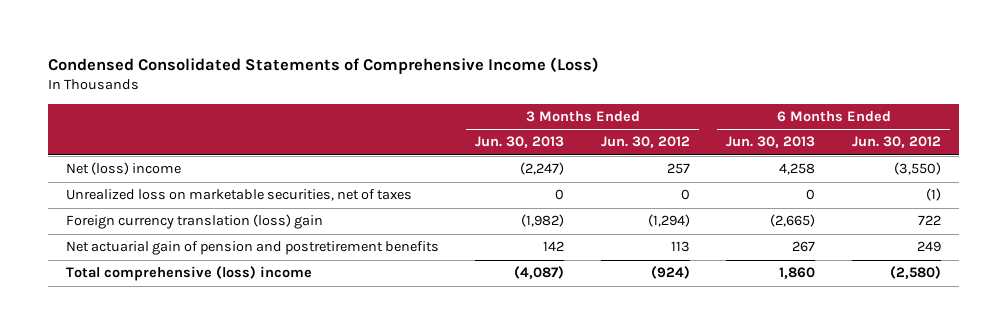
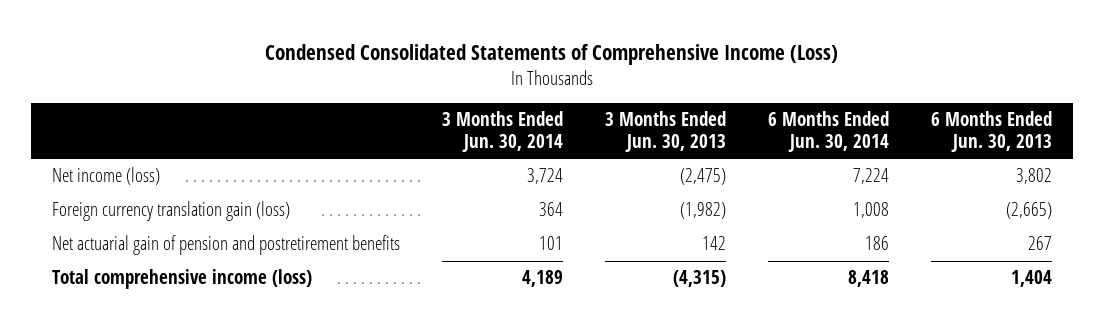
- | 3 Months Ended Jun. 30, 2013 | 3 Months Ended Jun. 30, 2012 | 6 Months Ended Jun. 30, 2013 | 6 Months Ended Jun. 30, 2012
+ | 3 Months Ended Jun. 30, 2014 | 3 Months Ended Jun. 30, 2013 | 6 Months Ended Jun. 30, 2014 | 6 Months Ended Jun. 30, 2013
- Net (loss) income | (2,247) | 257 | 4,258 | (3,550)
- Unrealized loss on marketable securities, net of taxes | 0 | 0 | 0 | (1)
- Foreign currency translation (loss) gain | (1,982) | (1,294) | (2,665) | 722
+ Net income (loss) | 3,724 | (2,475) | 7,224 | 3,802
+ Foreign currency translation gain (loss) | 364 | (1,982) | 1,008 | (2,665)
- Total comprehensive (loss) income | (4,087) | (924) | 1,860 | (2,580)
+ Total comprehensive income (loss) | 4,189 | (4,315) | 8,418 | 1,404

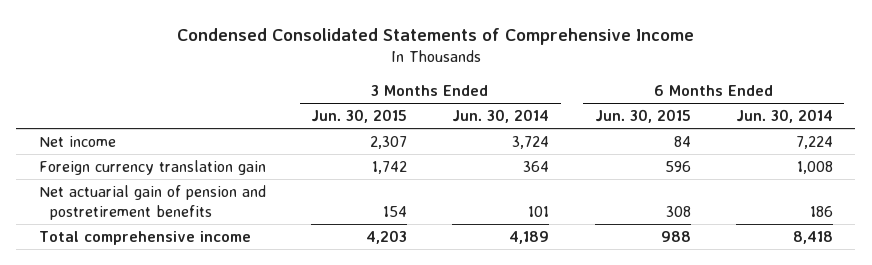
- Condensed Consolidated Statements of Comprehensive Income (Loss)
+ Condensed Consolidated Statements of Comprehensive Income
- | 3 Months Ended Jun. 30, 2014 | 3 Months Ended Jun. 30, 2013 | 6 Months Ended Jun. 30, 2014 | 6 Months Ended Jun. 30, 2013
+ | 3 Months Ended Jun. 30, 2015 | 3 Months Ended Jun. 30, 2014 | 6 Months Ended Jun. 30, 2015 | 6 Months Ended Jun. 30, 2014
- Net income (loss) | 3,724 | (2,475) | 7,224 | 3,802
- Foreign currency translation gain (loss) | 364 | (1,982) | 1,008 | (2,665)
+ Net income | 2,307 | 3,724 | 84 | 7,224
+ Foreign currency translation gain | 1,742 | 364 | 596 | 1,008
- Total comprehensive income (loss) | 4,189 | (4,315) | 8,418 | 1,404
+ Total comprehensive income | 4,203 | 4,189 | 988 | 8,418

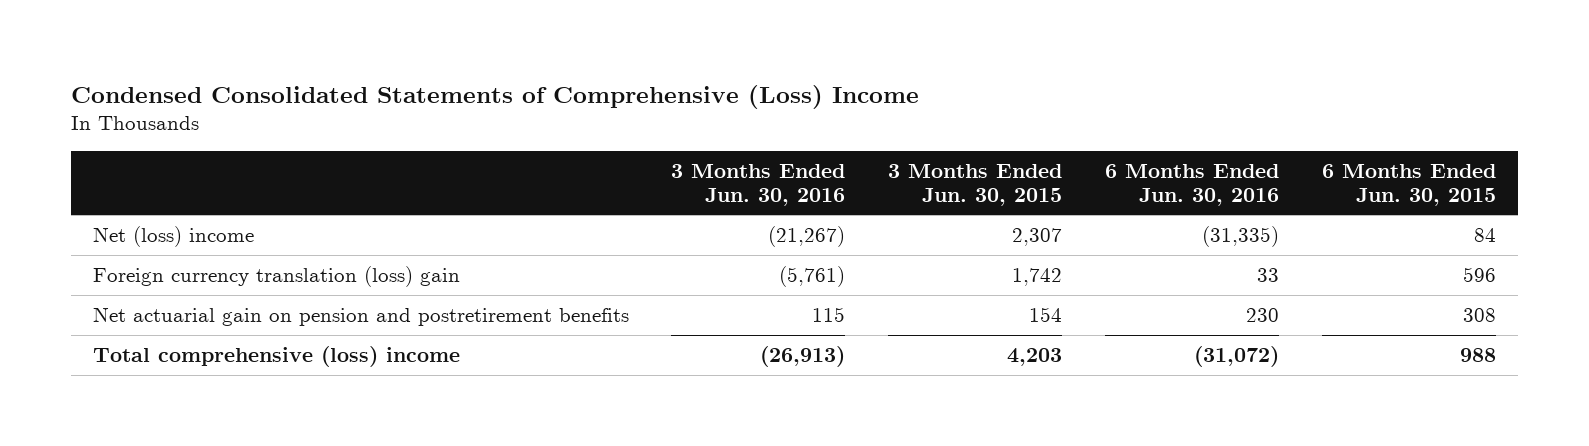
- Condensed Consolidated Statements of Comprehensive Income
+ Condensed Consolidated Statements of Comprehensive (Loss) Income
- | 3 Months Ended Jun. 30, 2015 | 3 Months Ended Jun. 30, 2014 | 6 Months Ended Jun. 30, 2015 | 6 Months Ended Jun. 30, 2014
+ | 3 Months Ended Jun. 30, 2016 | 3 Months Ended Jun. 30, 2015 | 6 Months Ended Jun. 30, 2016 | 6 Months Ended Jun. 30, 2015
- Net income | 2,307 | 3,724 | 84 | 7,224
- Foreign currency translation gain | 1,742 | 364 | 596 | 1,008
- Net actuarial gain of pension and postretirement benefits | 154 | 101 | 308 | 186
- Total comprehensive income | 4,203 | 4,189 | 988 | 8,418
+ Net (loss) income | (21,267) | 2,307 | (31,335) | 84
+ Foreign currency translation (loss) gain | (5,761) | 1,742 | 33 | 596
+ Net actuarial gain on pension and postretirement benefits | 115 | 154 | 230 | 308
+ Total comprehensive (loss) income | (26,913) | 4,203 | (31,072) | 988

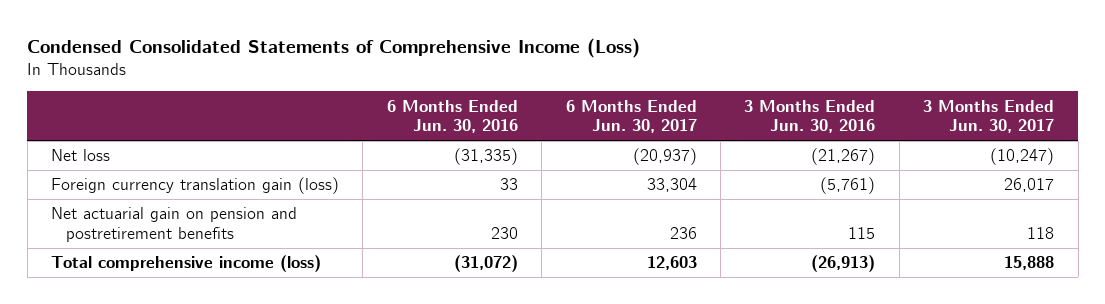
- Condensed Consolidated Statements of Comprehensive (Loss) Income
+ Condensed Consolidated Statements of Comprehensive Income (Loss)
- | 3 Months Ended Jun. 30, 2016 | 3 Months Ended Jun. 30, 2015 | 6 Months Ended Jun. 30, 2016 | 6 Months Ended Jun. 30, 2015
+ | 6 Months Ended Jun. 30, 2016 | 6 Months Ended Jun. 30, 2017 | 3 Months Ended Jun. 30, 2016 | 3 Months Ended Jun. 30, 2017
- Net (loss) income | (21,267) | 2,307 | (31,335) | 84
- Foreign currency translation (loss) gain | (5,761) | 1,742 | 33 | 596
+ Net loss | (31,335) | (20,937) | (21,267) | (10,247)
+ Foreign currency translation gain (loss) | 33 | 33,304 | (5,761) | 26,017
- Total comprehensive (loss) income | (26,913) | 4,203 | (31,072) | 988
+ Total comprehensive income (loss) | (31,072) | 12,603 | (26,913) | 15,888

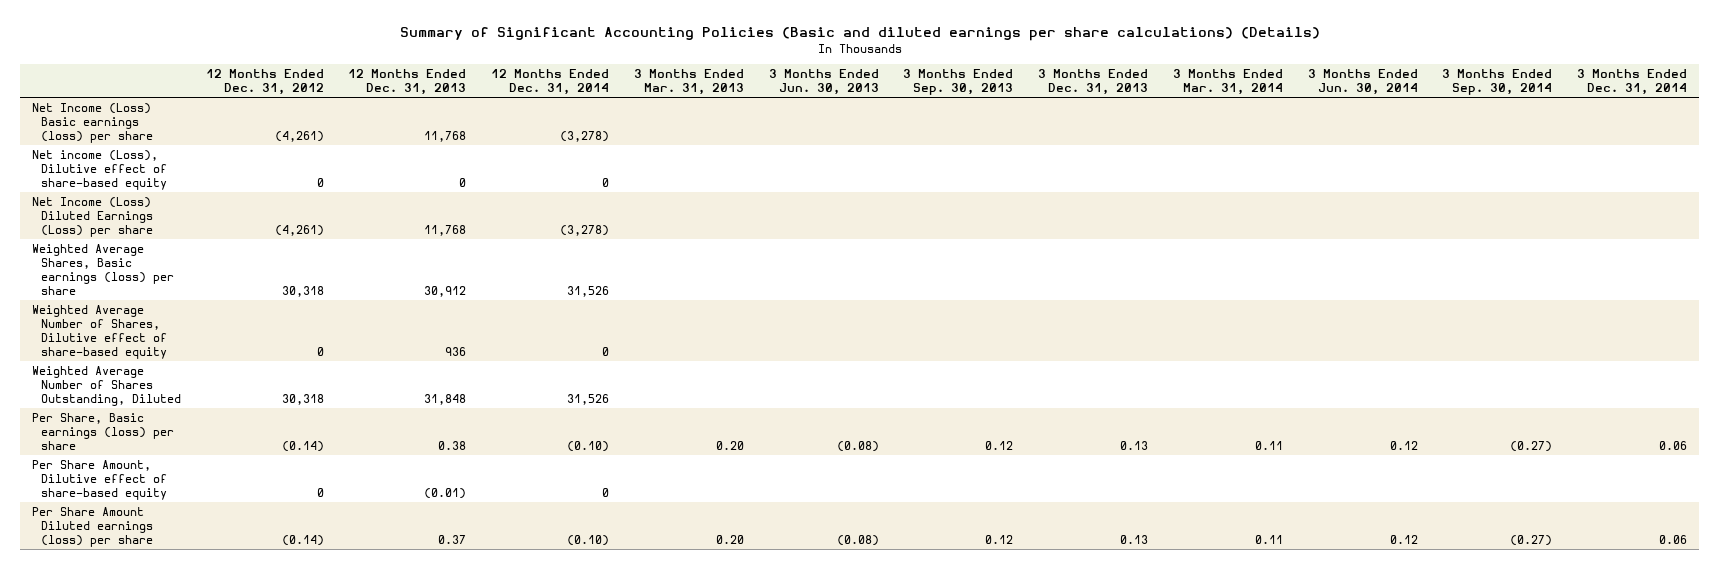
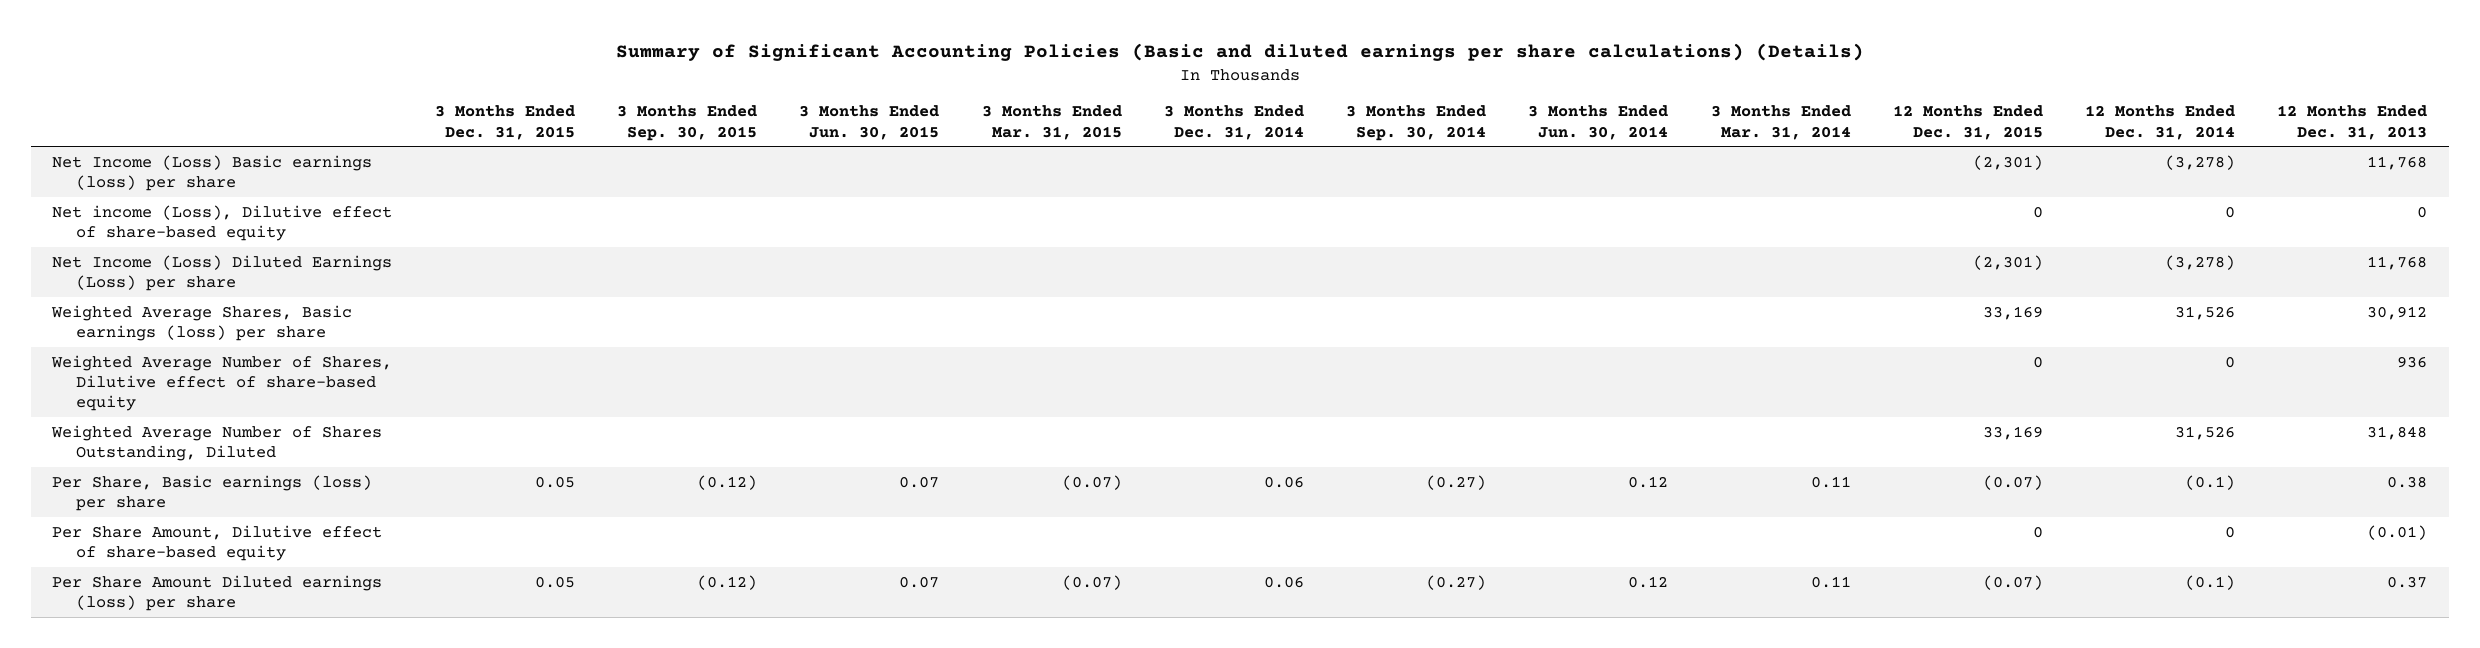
- | 12 Months Ended Dec. 31, 2012 | 12 Months Ended Dec. 31, 2013 | 12 Months Ended Dec. 31, 2014 | 3 Months Ended Mar. 31, 2013 | 3 Months Ended Jun. 30, 2013 | 3 Months Ended Sep. 30, 2013 | 3 Months Ended Dec. 31, 2013 | 3 Months Ended Mar. 31, 2014 | 3 Months Ended Jun. 30, 2014 | 3 Months Ended Sep. 30, 2014 | 3 Months Ended Dec. 31, 2014
+ | 3 Months Ended Dec. 31, 2015 | 3 Months Ended Sep. 30, 2015 | 3 Months Ended Jun. 30, 2015 | 3 Months Ended Mar. 31, 2015 | 3 Months Ended Dec. 31, 2014 | 3 Months Ended Sep. 30, 2014 | 3 Months Ended Jun. 30, 2014 | 3 Months Ended Mar. 31, 2014 | 12 Months Ended Dec. 31, 2015 | 12 Months Ended Dec. 31, 2014 | 12 Months Ended Dec. 31, 2013
- Per Share, Basic earnings (loss) per share | (0.14) | 0.38 | (0.10) | 0.20 | (0.08) | 0.12 | 0.13 | 0.11 | 0.12 | (0.27) | 0.06
+ Per Share, Basic earnings (loss) per share | 0.05 | (0.12) | 0.07 | (0.07) | 0.06 | (0.27) | 0.12 | 0.11 | (0.07) | (0.1) | 0.38
- Per Share Amount Diluted earnings (loss) per share | (0.14) | 0.37 | (0.10) | 0.20 | (0.08) | 0.12 | 0.13 | 0.11 | 0.12 | (0.27) | 0.06
+ Per Share Amount Diluted earnings (loss) per share | 0.05 | (0.12) | 0.07 | (0.07) | 0.06 | (0.27) | 0.12 | 0.11 | (0.07) | (0.1) | 0.37

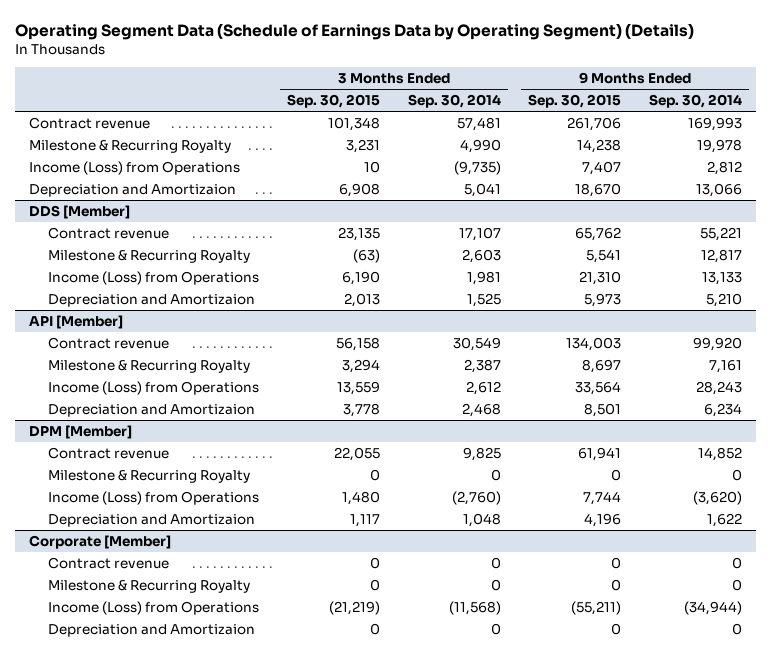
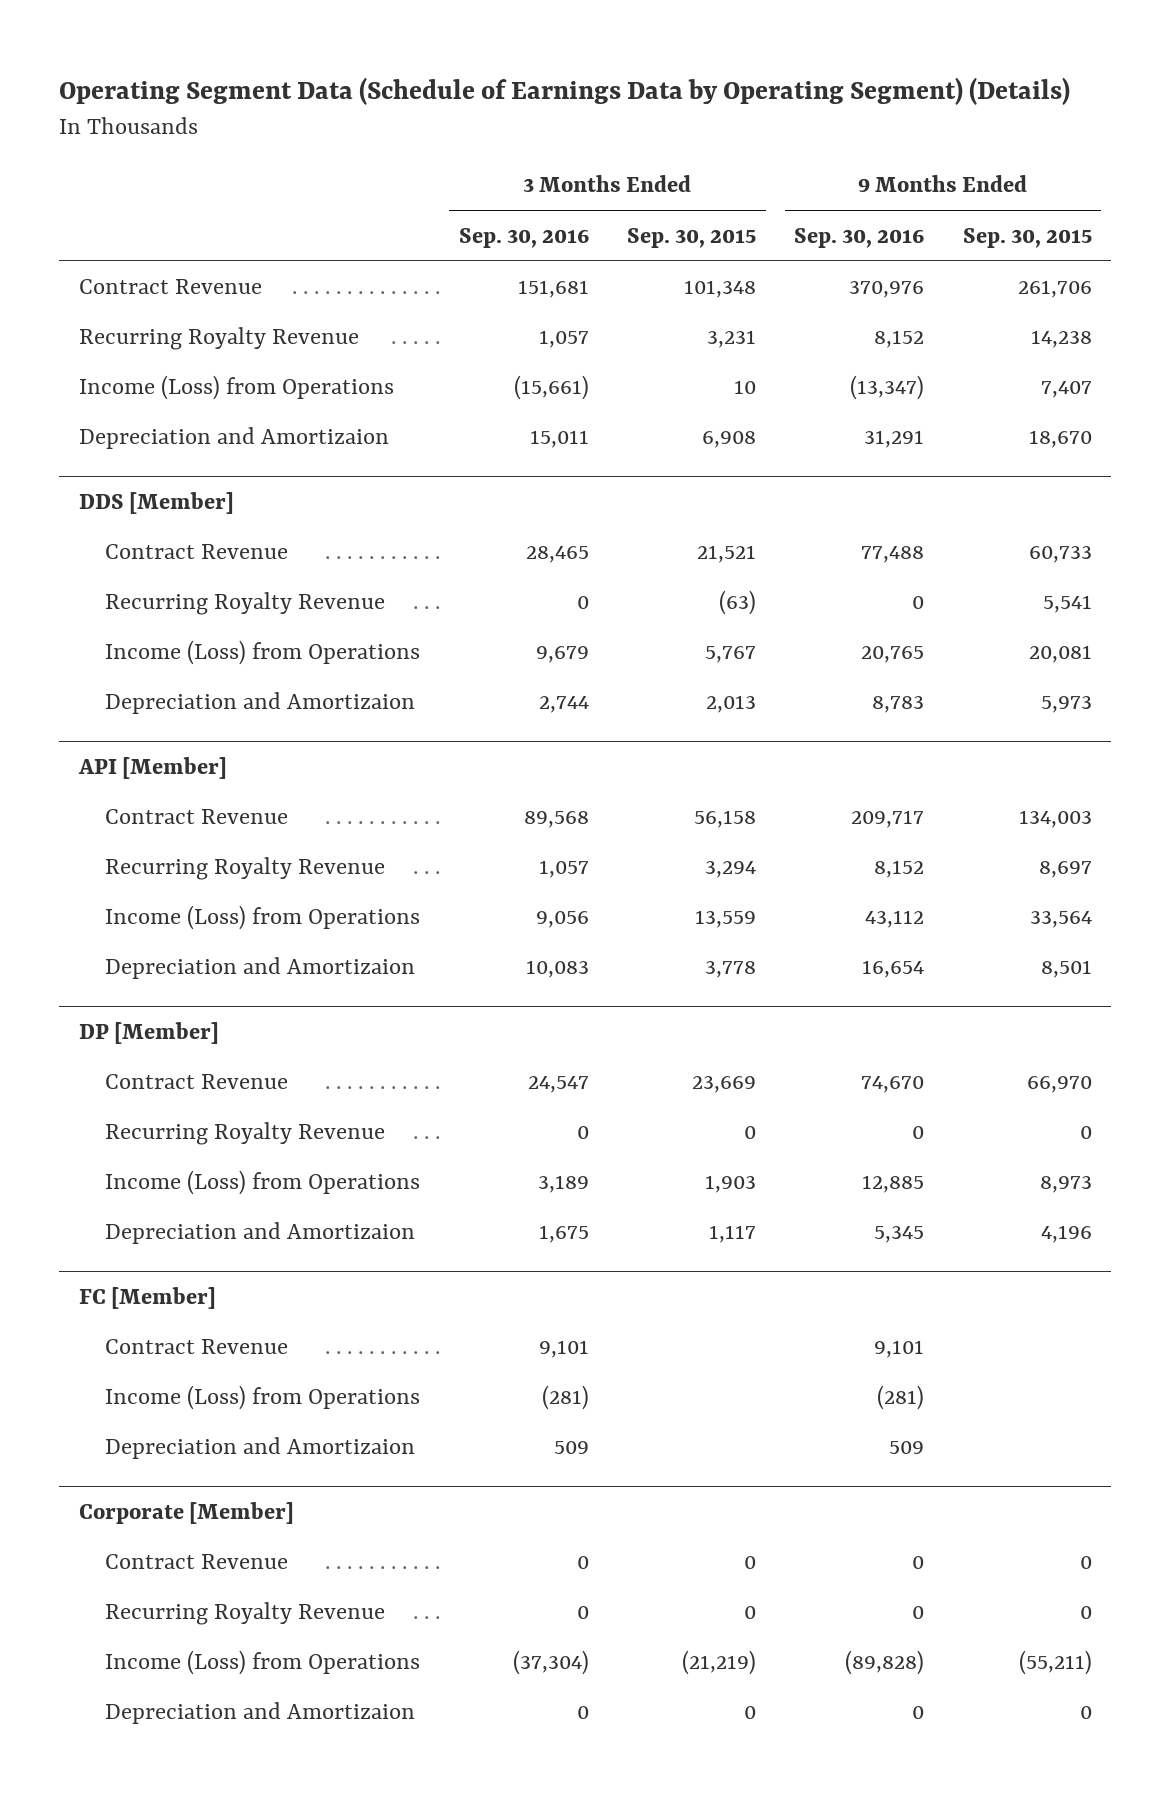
- | 3 Months Ended Sep. 30, 2015 | 3 Months Ended Sep. 30, 2014 | 9 Months Ended Sep. 30, 2015 | 9 Months Ended Sep. 30, 2014
+ | 3 Months Ended Sep. 30, 2016 | 3 Months Ended Sep. 30, 2015 | 9 Months Ended Sep. 30, 2016 | 9 Months Ended Sep. 30, 2015
- Contract revenue | 101,348 | 57,481 | 261,706 | 169,993
- Milestone & Recurring Royalty | 3,231 | 4,990 | 14,238 | 19,978
+ Contract Revenue | 151,681 | 101,348 | 370,976 | 261,706
+ Recurring Royalty Revenue | 1,057 | 3,231 | 8,152 | 14,238
@ DDS [Member]
- Contract revenue | 23,135 | 17,107 | 65,762 | 55,221
- Milestone & Recurring Royalty | (63) | 2,603 | 5,541 | 12,817
- Income (Loss) from Operations | 6,190 | 1,981 | 21,310 | 13,133
+ Contract Revenue | 28,465 | 21,521 | 77,488 | 60,733
+ Recurring Royalty Revenue | 0 | (63) | 0 | 5,541
+ Income (Loss) from Operations | 9,679 | 5,767 | 20,765 | 20,081
@ API [Member]
- Contract revenue | 56,158 | 30,549 | 134,003 | 99,920
- Milestone & Recurring Royalty | 3,294 | 2,387 | 8,697 | 7,161
+ Contract Revenue | 89,568 | 56,158 | 209,717 | 134,003
+ Recurring Royalty Revenue | 1,057 | 3,294 | 8,152 | 8,697
- DPM [Member]
- Contract revenue | 22,055 | 9,825 | 61,941 | 14,852
- Milestone & Recurring Royalty | 0 | 0 | 0 | 0
- Income (Loss) from Operations | 1,480 | (2,760) | 7,744 | (3,620)
+ DP [Member]
+ Contract Revenue | 24,547 | 23,669 | 74,670 | 66,970
+ Recurring Royalty Revenue | 0 | 0 | 0 | 0
+ Income (Loss) from Operations | 3,189 | 1,903 | 12,885 | 8,973
+ FC [Member]
+ Contract Revenue | 9,101 | | 9,101 |
+ Income (Loss) from Operations | (281) | | (281) |
+ Depreciation and Amortizaion | 509 | | 509 |
@ Corporate [Member]
- Contract revenue | 0 | 0 | 0 | 0
- Milestone & Recurring Royalty | 0 | 0 | 0 | 0
+ Contract Revenue | 0 | 0 | 0 | 0
+ Recurring Royalty Revenue | 0 | 0 | 0 | 0

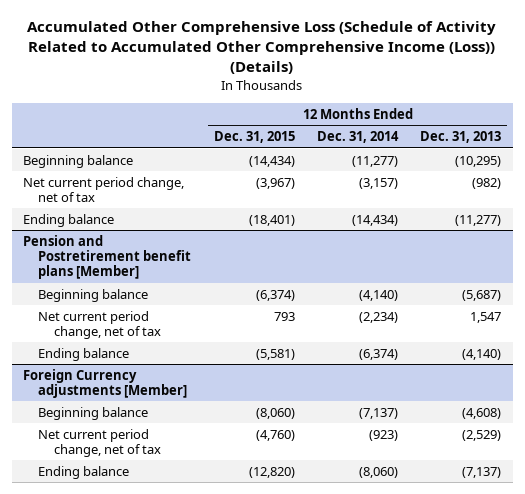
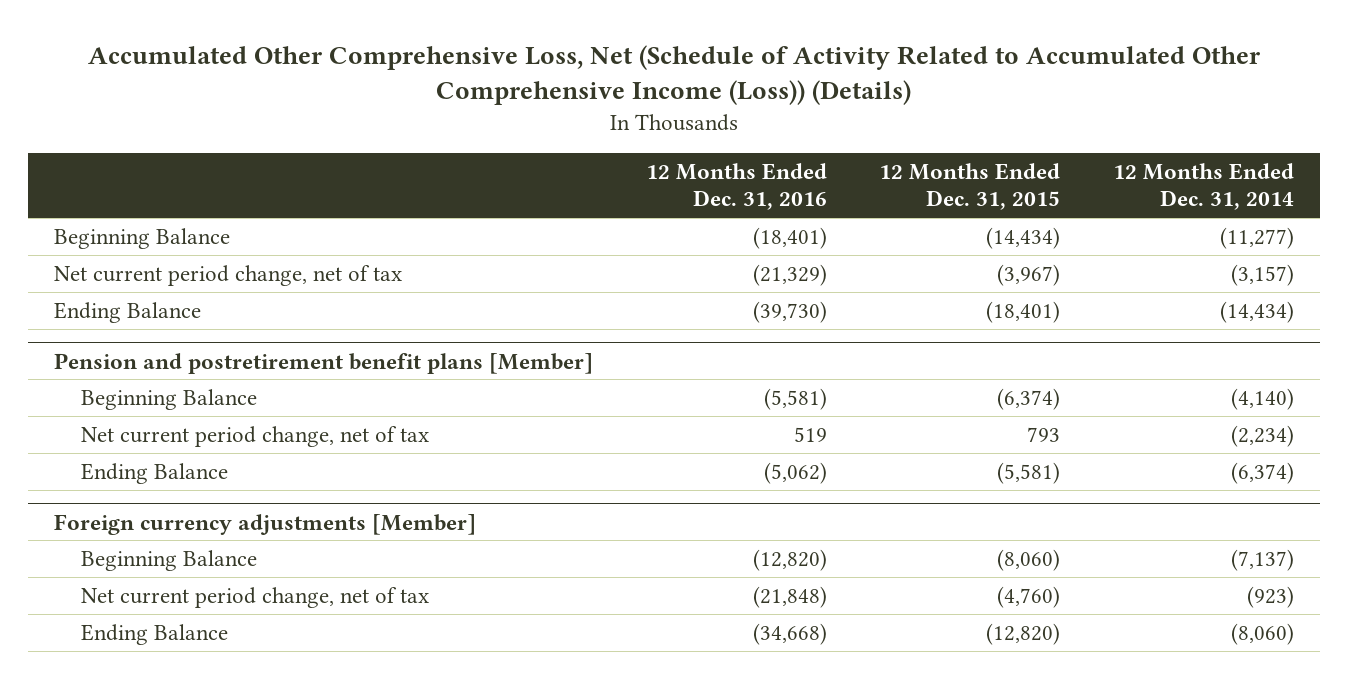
- Accumulated Other Comprehensive Loss (Schedule of Activity Related to Accumulated Other Comprehensive Income (Loss)) (Details)
+ Accumulated Other Comprehensive Loss, Net (Schedule of Activity Related to Accumulated Other Comprehensive Income (Loss)) (Details)
- | 12 Months Ended Dec. 31, 2015 | 12 Months Ended Dec. 31, 2014 | 12 Months Ended Dec. 31, 2013
+ | 12 Months Ended Dec. 31, 2016 | 12 Months Ended Dec. 31, 2015 | 12 Months Ended Dec. 31, 2014
- Beginning balance | (14,434) | (11,277) | (10,295)
+ Beginning Balance | (18,401) | (14,434) | (11,277)
- Ending balance | (18,401) | (14,434) | (11,277)
- Pension and Postretirement benefit plans [Member]
- Beginning balance | (6,374) | (4,140) | (5,687)
+ Ending Balance | (39,730) | (18,401) | (14,434)
+ Pension and postretirement benefit plans [Member]
+ Beginning Balance | (5,581) | (6,374) | (4,140)
- Ending balance | (5,581) | (6,374) | (4,140)
- Foreign Currency adjustments [Member]
- Beginning balance | (8,060) | (7,137) | (4,608)
+ Ending Balance | (5,062) | (5,581) | (6,374)
+ Foreign currency adjustments [Member]
+ Beginning Balance | (12,820) | (8,060) | (7,137)
- Ending balance | (12,820) | (8,060) | (7,137)
+ Ending Balance | (34,668) | (12,820) | (8,060)

